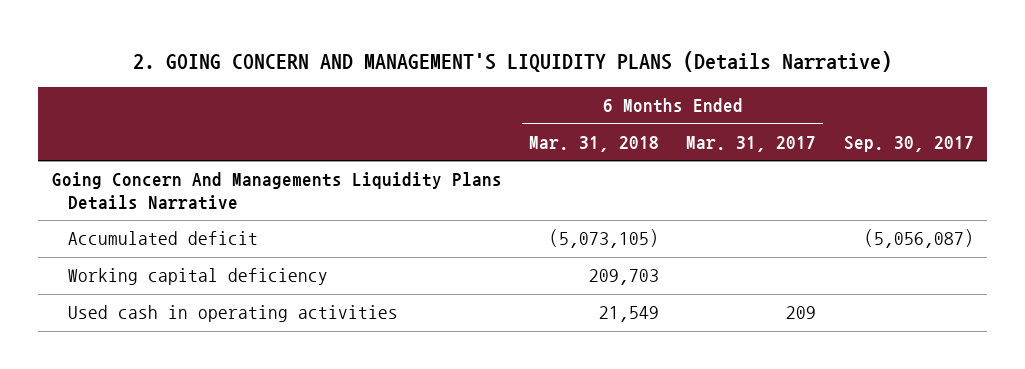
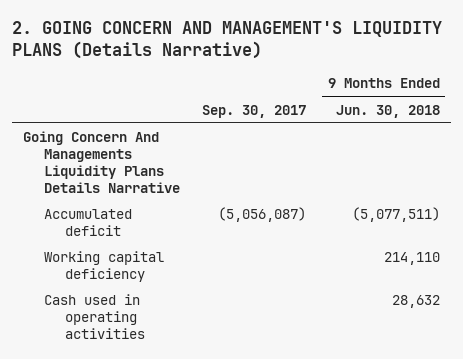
- | 6 Months Ended Mar. 31, 2018 | 6 Months Ended Mar. 31, 2017 | Sep. 30, 2017
+ | Sep. 30, 2017 | 9 Months Ended Jun. 30, 2018
- Used cash in operating activities | 21,549 | 209 |
+ Cash used in operating activities | | 28,632

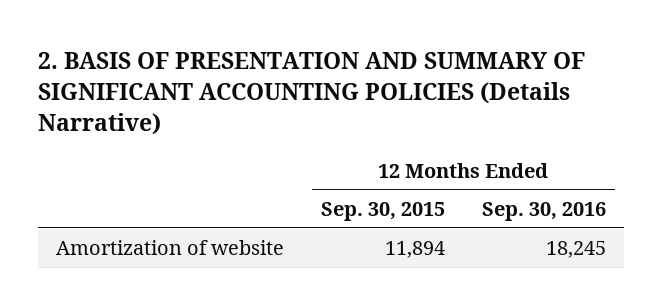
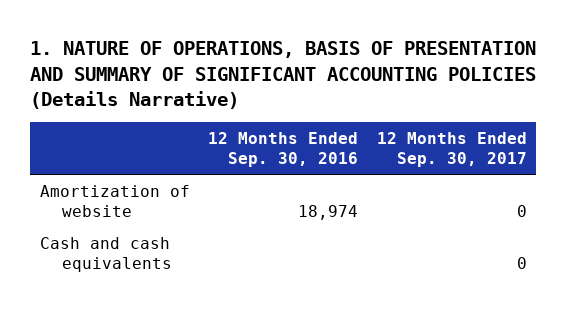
- 2. BASIS OF PRESENTATION AND SUMMARY OF SIGNIFICANT ACCOUNTING POLICIES (Details Narrative)
+ 1. NATURE OF OPERATIONS, BASIS OF PRESENTATION AND SUMMARY OF SIGNIFICANT ACCOUNTING POLICIES (Details Narrative)
- | 12 Months Ended Sep. 30, 2015 | 12 Months Ended Sep. 30, 2016
+ | 12 Months Ended Sep. 30, 2016 | 12 Months Ended Sep. 30, 2017
- Amortization of website | 11,894 | 18,245
+ Amortization of website | 18,974 | 0
+ Cash and cash equivalents | | 0

